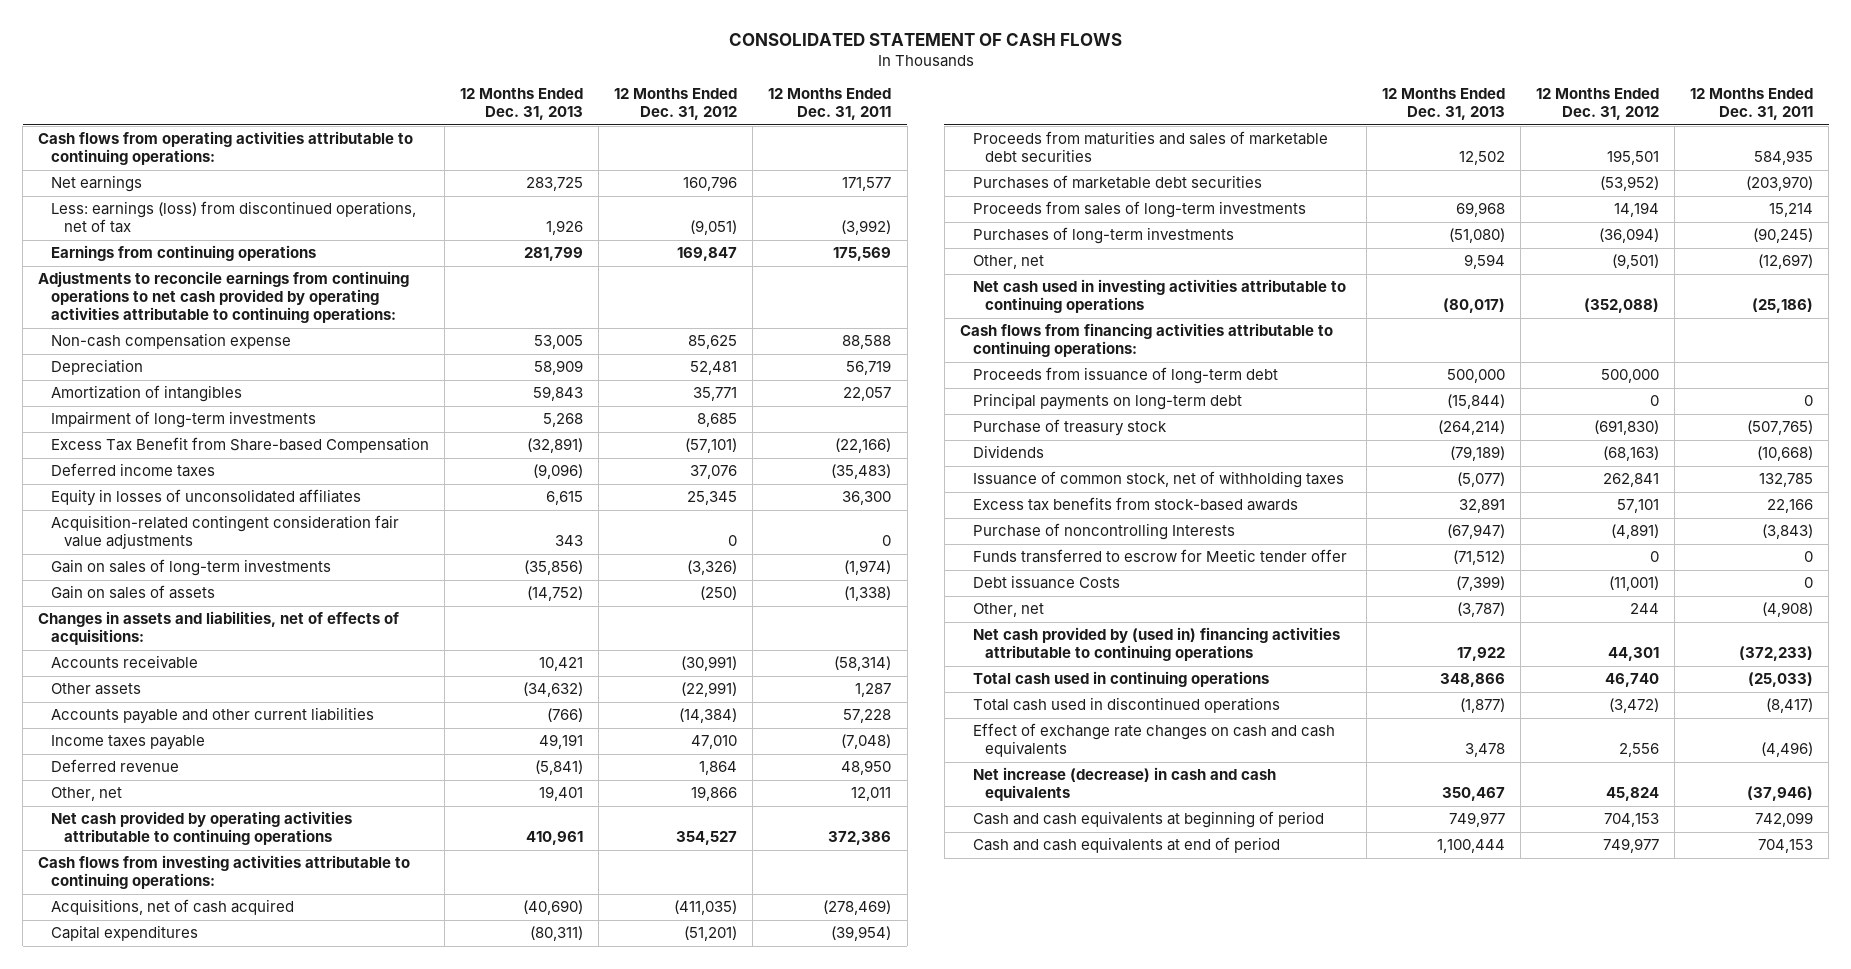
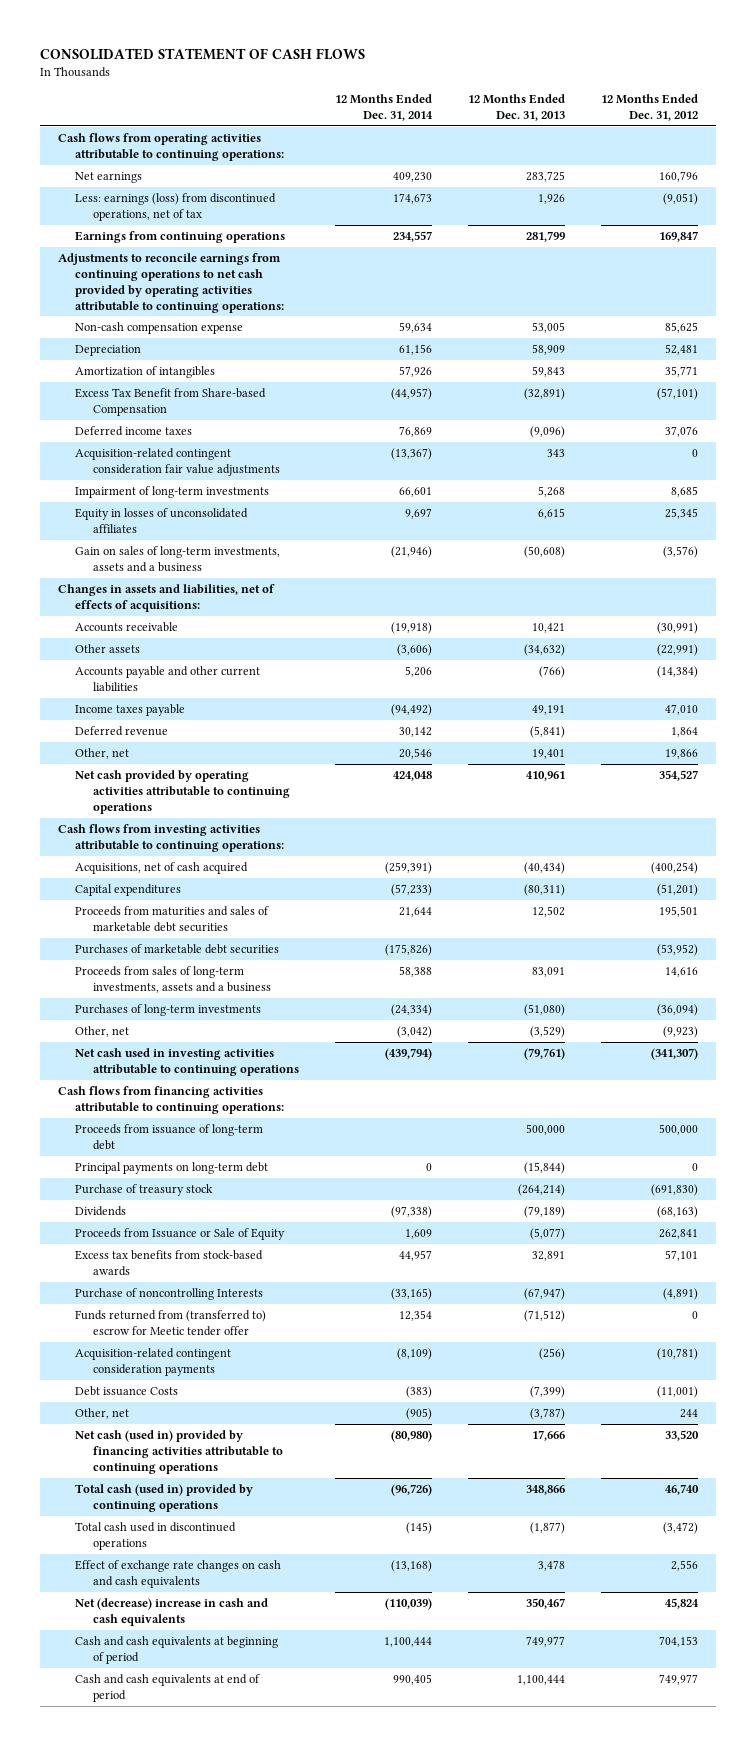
- | 12 Months Ended Dec. 31, 2013 | 12 Months Ended Dec. 31, 2012 | 12 Months Ended Dec. 31, 2011
+ | 12 Months Ended Dec. 31, 2014 | 12 Months Ended Dec. 31, 2013 | 12 Months Ended Dec. 31, 2012
- Gain on sales of long-term investments | (35,856) | (3,326) | (1,974)
- Gain on sales of assets | (14,752) | (250) | (1,338)
moved down: Impairment of long-term investments | 66,601 | 5,268 | 8,685
moved down: Equity in losses of unconsolidated affiliates | 9,697 | 6,615 | 25,345
+ Gain on sales of long-term investments, assets and a business | (21,946) | (50,608) | (3,576)
- Acquisitions, net of cash acquired | (40,690) | (411,035) | (278,469)
+ Acquisitions, net of cash acquired | (259,391) | (40,434) | (400,254)
- Proceeds from sales of long-term investments | 69,968 | 14,194 | 15,214
+ Proceeds from sales of long-term investments, assets and a business | 58,388 | 83,091 | 14,616
- Other, net | 9,594 | (9,501) | (12,697)
- Net cash used in investing activities attributable to continuing operations | (80,017) | (352,088) | (25,186)
+ Other, net | (3,042) | (3,529) | (9,923)
+ Net cash used in investing activities attributable to continuing operations | (439,794) | (79,761) | (341,307)
- Issuance of common stock, net of withholding taxes | (5,077) | 262,841 | 132,785
+ Proceeds from Issuance or Sale of Equity | 1,609 | (5,077) | 262,841
- Funds transferred to escrow for Meetic tender offer | (71,512) | 0 | 0
+ Funds returned from (transferred to) escrow for Meetic tender offer | 12,354 | (71,512) | 0
+ Acquisition-related contingent consideration payments | (8,109) | (256) | (10,781)
- Net cash provided by (used in) financing activities attributable to continuing operations | 17,922 | 44,301 | (372,233)
- Total cash used in continuing operations | 348,866 | 46,740 | (25,033)
+ Net cash (used in) provided by financing activities attributable to continuing operations | (80,980) | 17,666 | 33,520
+ Total cash (used in) provided by continuing operations | (96,726) | 348,866 | 46,740
- Net increase (decrease) in cash and cash equivalents | 350,467 | 45,824 | (37,946)
+ Net (decrease) increase in cash and cash equivalents | (110,039) | 350,467 | 45,824

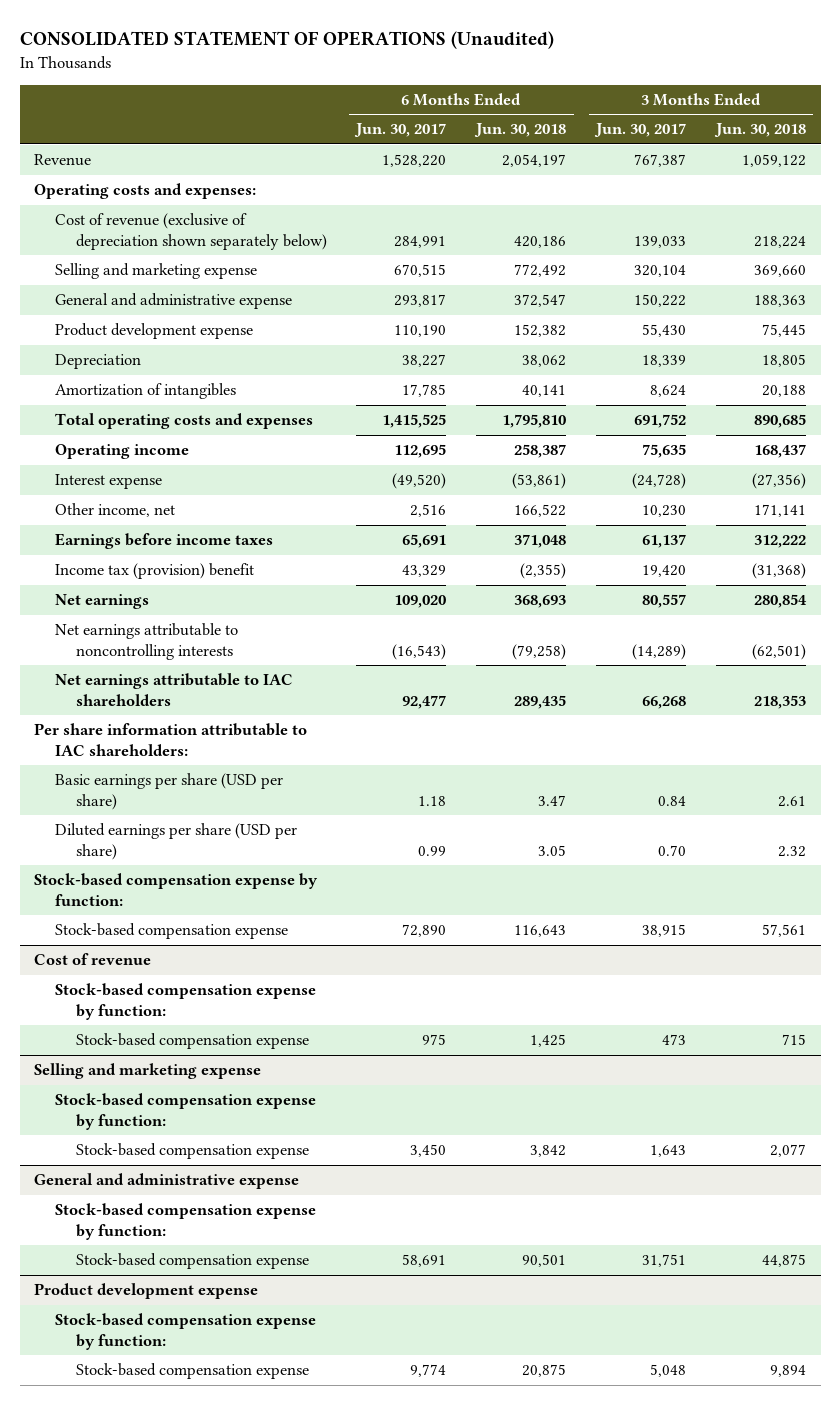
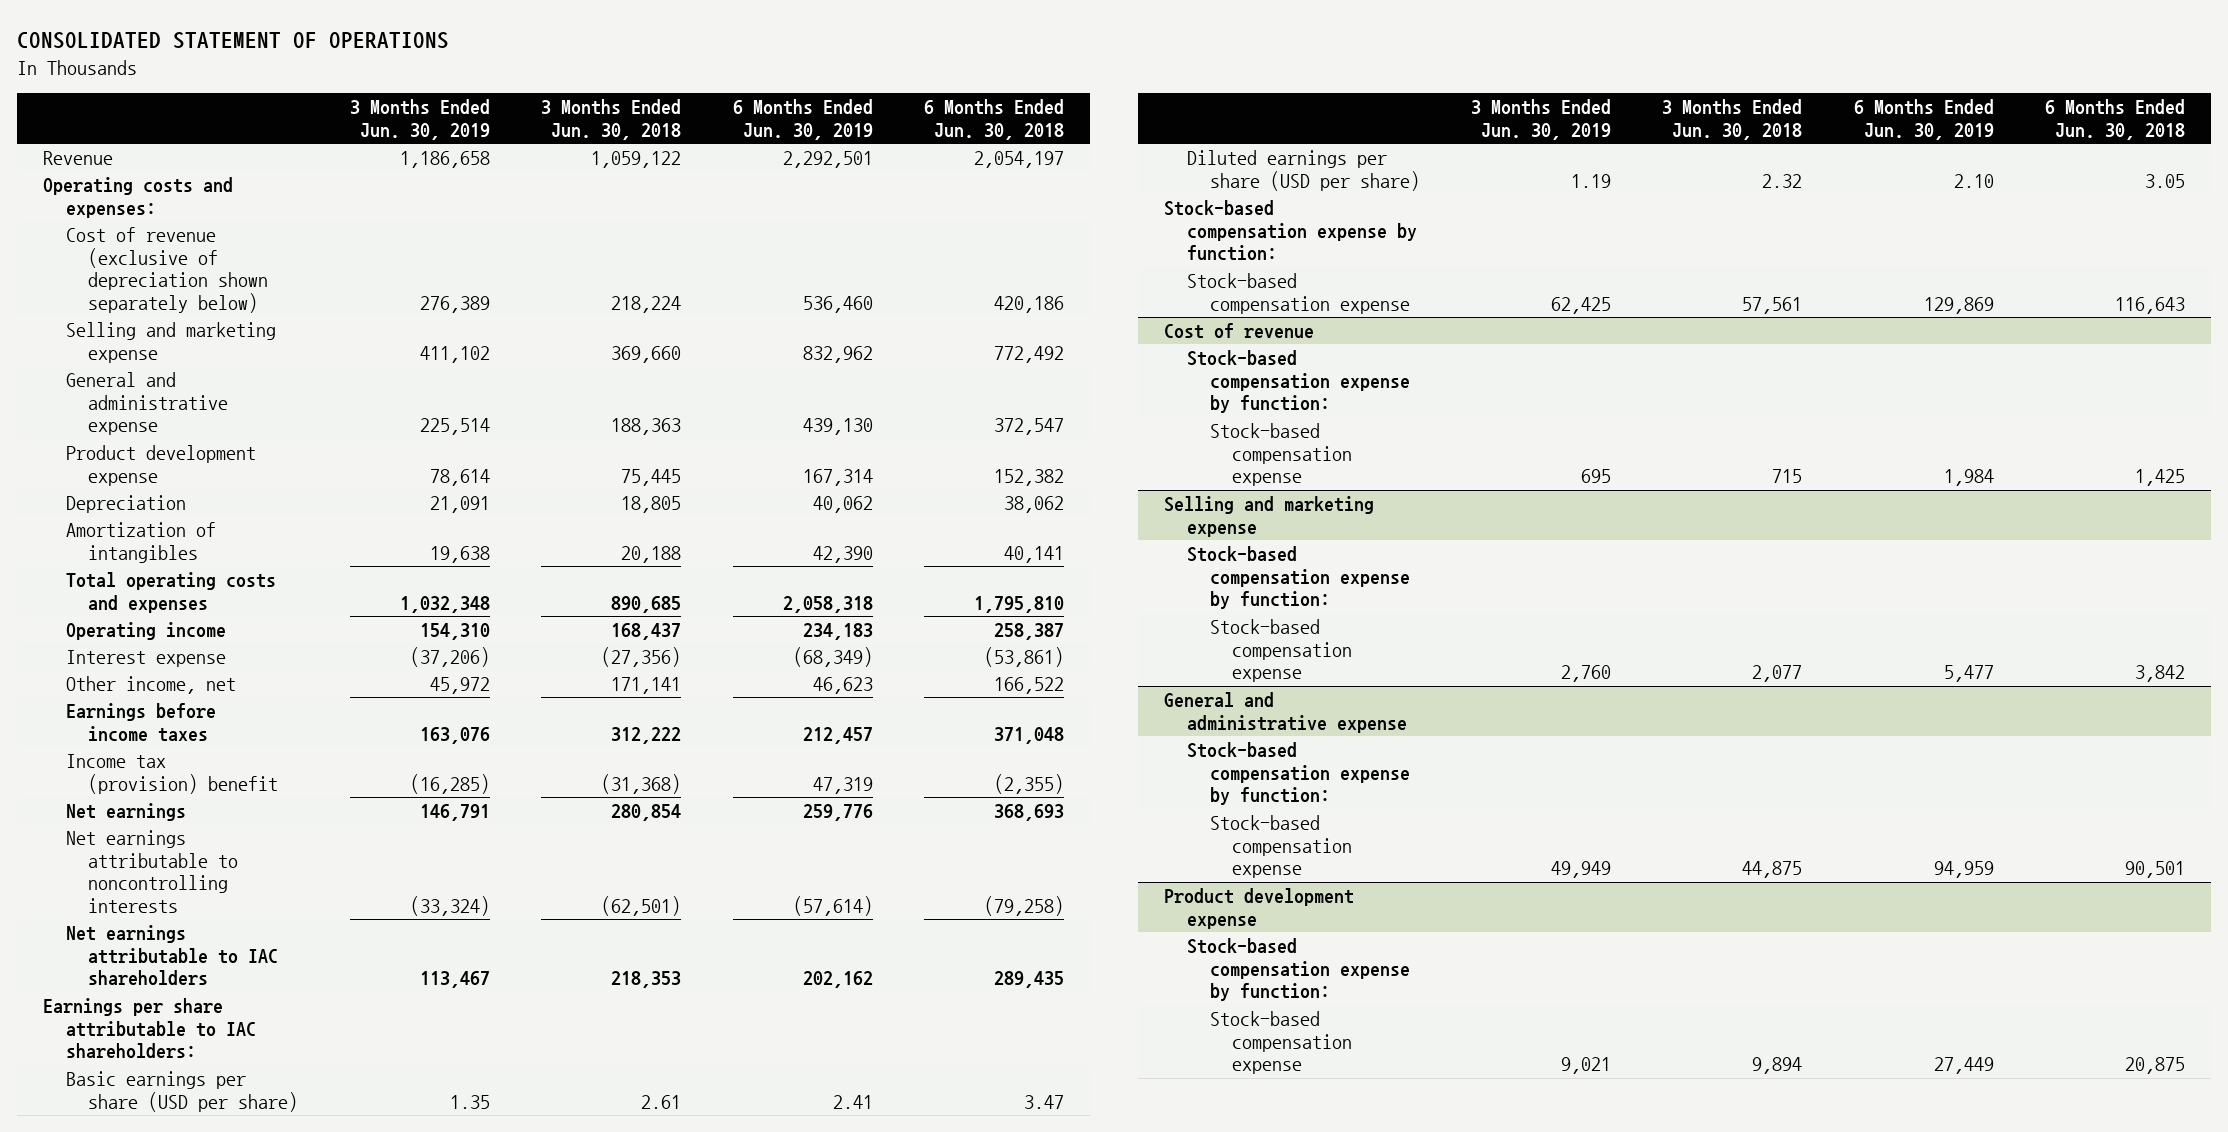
- CONSOLIDATED STATEMENT OF OPERATIONS (Unaudited)
+ CONSOLIDATED STATEMENT OF OPERATIONS
- | 6 Months Ended Jun. 30, 2017 | 6 Months Ended Jun. 30, 2018 | 3 Months Ended Jun. 30, 2017 | 3 Months Ended Jun. 30, 2018
+ | 3 Months Ended Jun. 30, 2019 | 3 Months Ended Jun. 30, 2018 | 6 Months Ended Jun. 30, 2019 | 6 Months Ended Jun. 30, 2018
- Per share information attributable to IAC shareholders:
+ Earnings per share attributable to IAC shareholders:

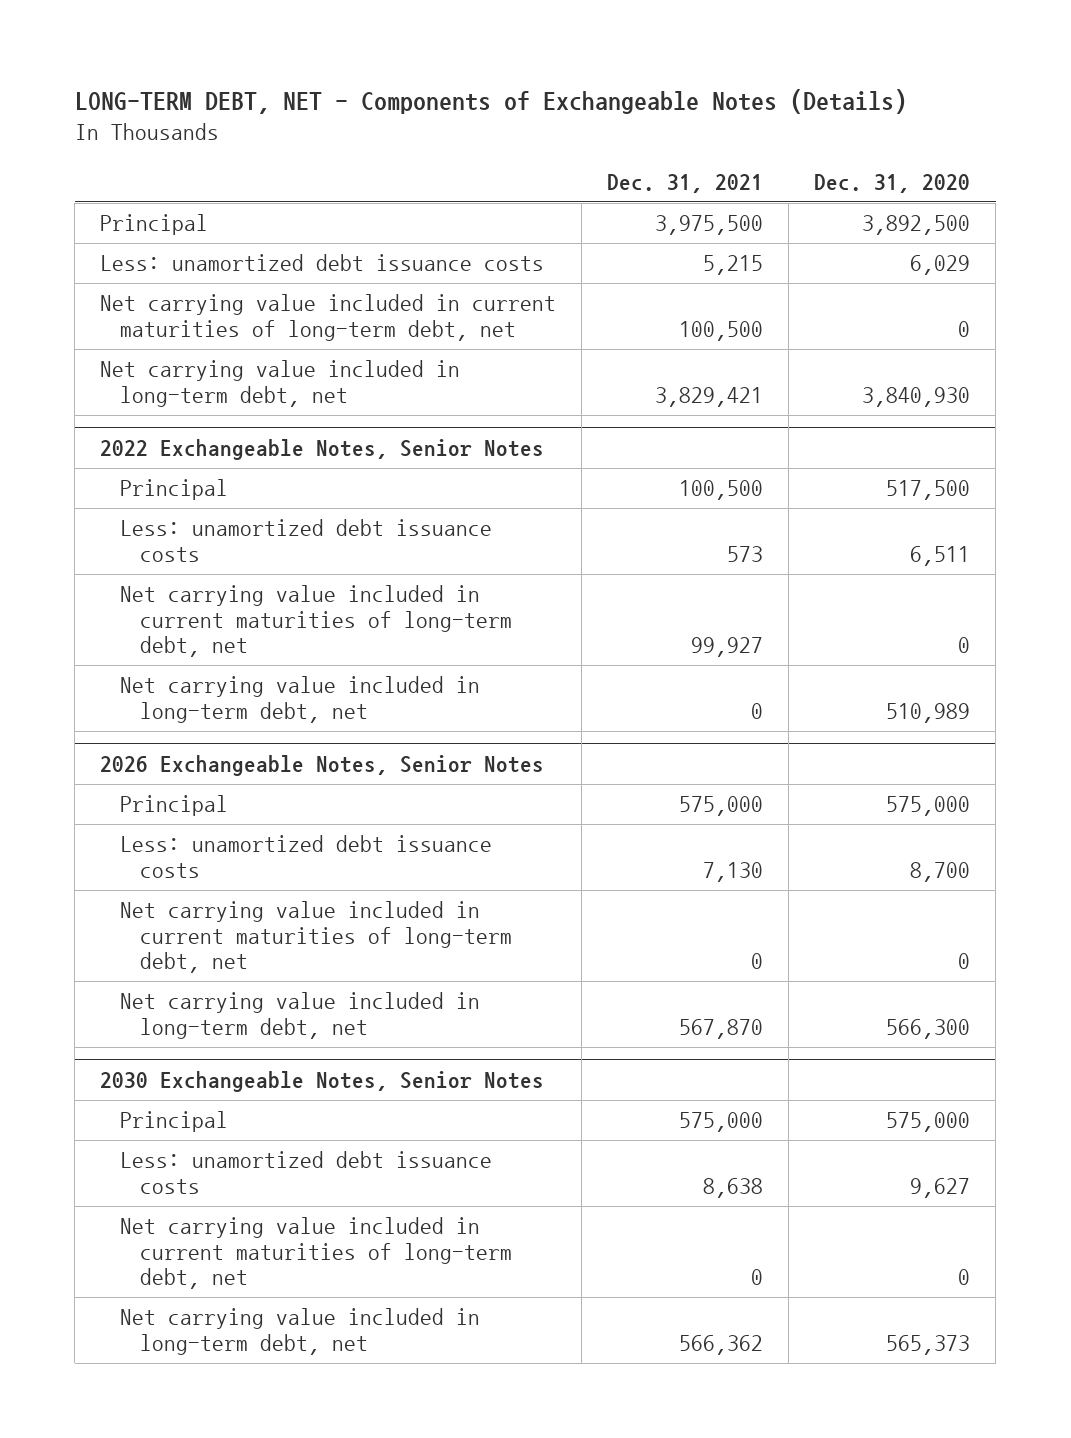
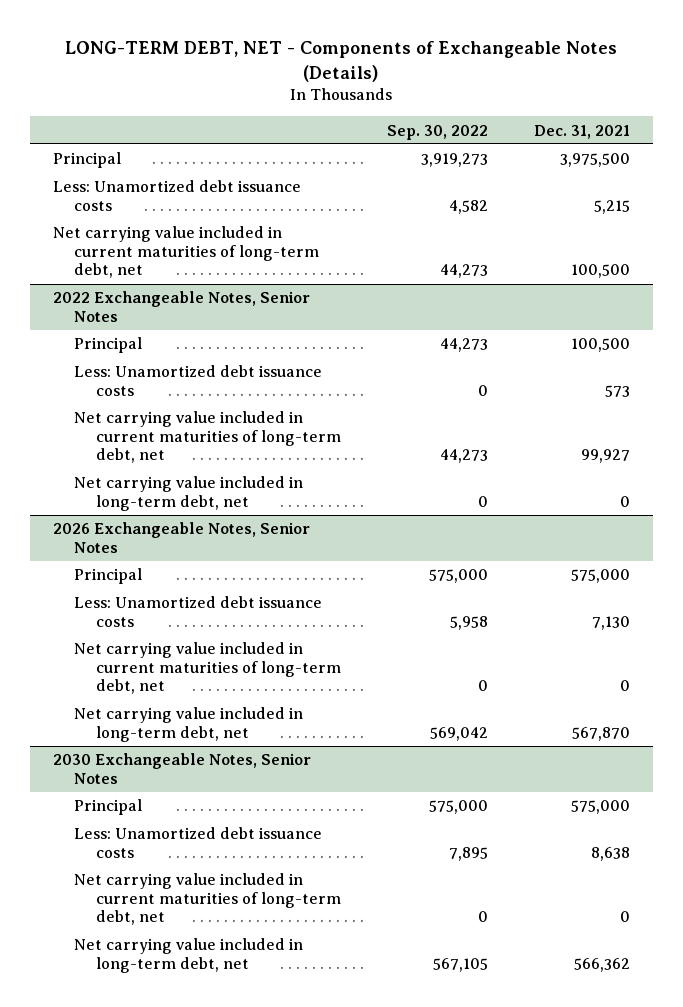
- | Dec. 31, 2021 | Dec. 31, 2020
+ | Sep. 30, 2022 | Dec. 31, 2021
- Less: unamortized debt issuance costs | 5,215 | 6,029
+ Less: Unamortized debt issuance costs | 4,582 | 5,215
- Net carrying value included in long-term debt, net | 3,829,421 | 3,840,930
@ 2022 Exchangeable Notes, Senior Notes
- Less: unamortized debt issuance costs | 573 | 6,511
+ Less: Unamortized debt issuance costs | 0 | 573
@ 2026 Exchangeable Notes, Senior Notes
- Less: unamortized debt issuance costs | 7,130 | 8,700
+ Less: Unamortized debt issuance costs | 5,958 | 7,130
@ 2030 Exchangeable Notes, Senior Notes
- Less: unamortized debt issuance costs | 8,638 | 9,627
+ Less: Unamortized debt issuance costs | 7,895 | 8,638

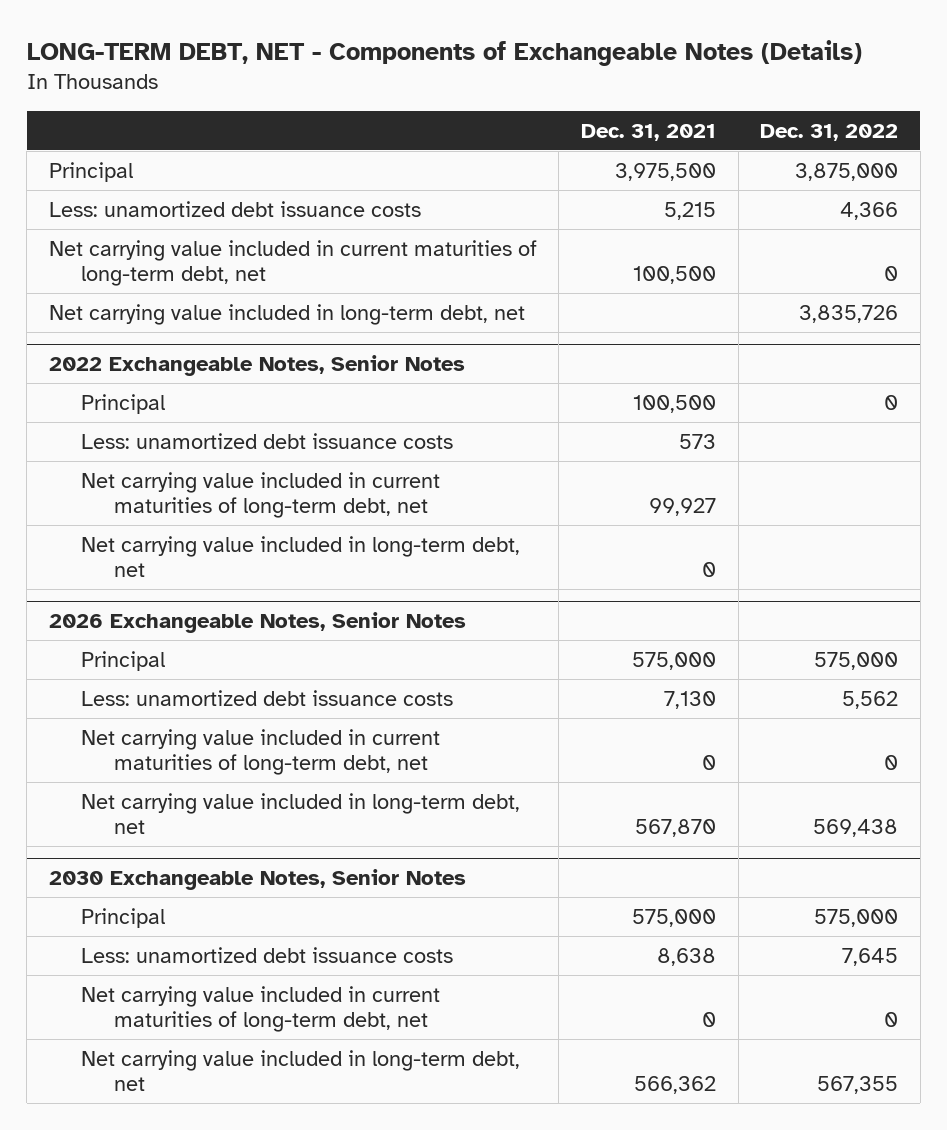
- | Sep. 30, 2022 | Dec. 31, 2021
+ | Dec. 31, 2021 | Dec. 31, 2022
- Less: Unamortized debt issuance costs | 4,582 | 5,215
+ Less: unamortized debt issuance costs | 5,215 | 4,366
+ Net carrying value included in long-term debt, net | | 3,835,726
@ 2022 Exchangeable Notes, Senior Notes
- Less: Unamortized debt issuance costs | 0 | 573
+ Less: unamortized debt issuance costs | 573 |
@ 2026 Exchangeable Notes, Senior Notes
- Less: Unamortized debt issuance costs | 5,958 | 7,130
+ Less: unamortized debt issuance costs | 7,130 | 5,562
@ 2030 Exchangeable Notes, Senior Notes
- Less: Unamortized debt issuance costs | 7,895 | 8,638
+ Less: unamortized debt issuance costs | 8,638 | 7,645

